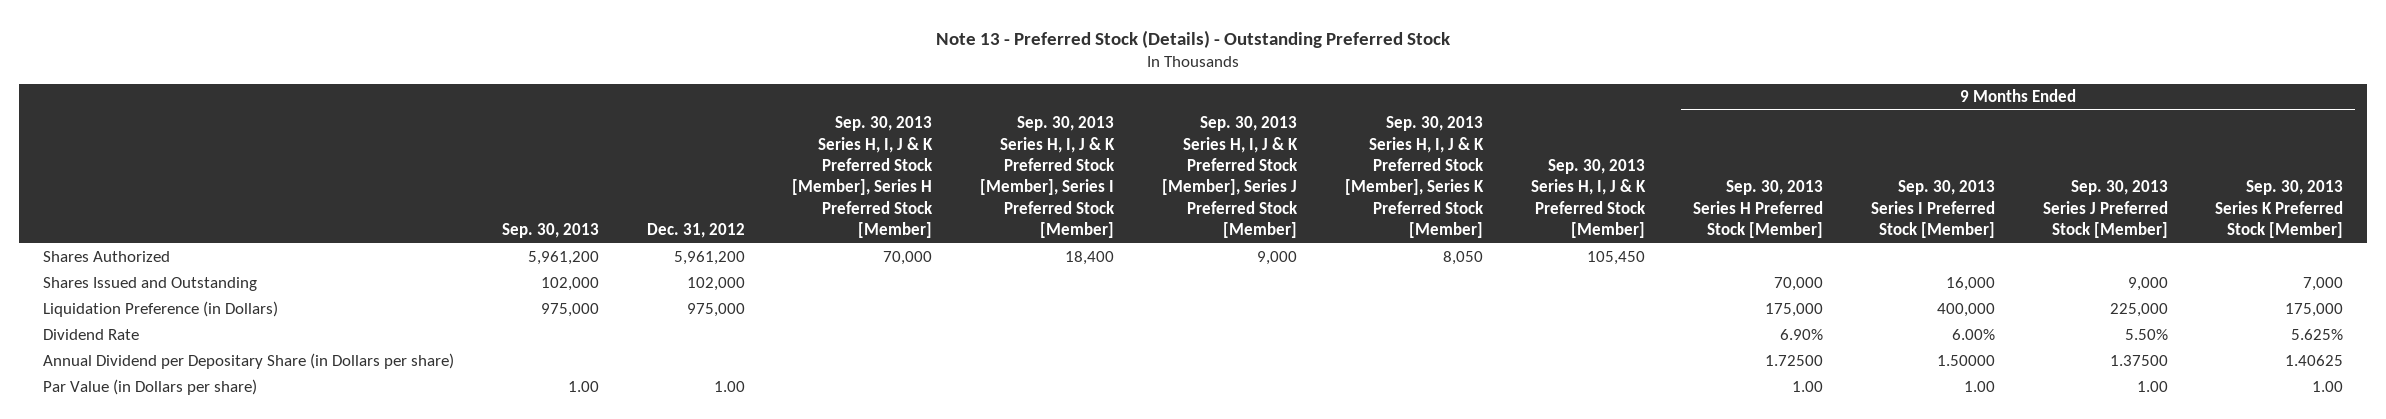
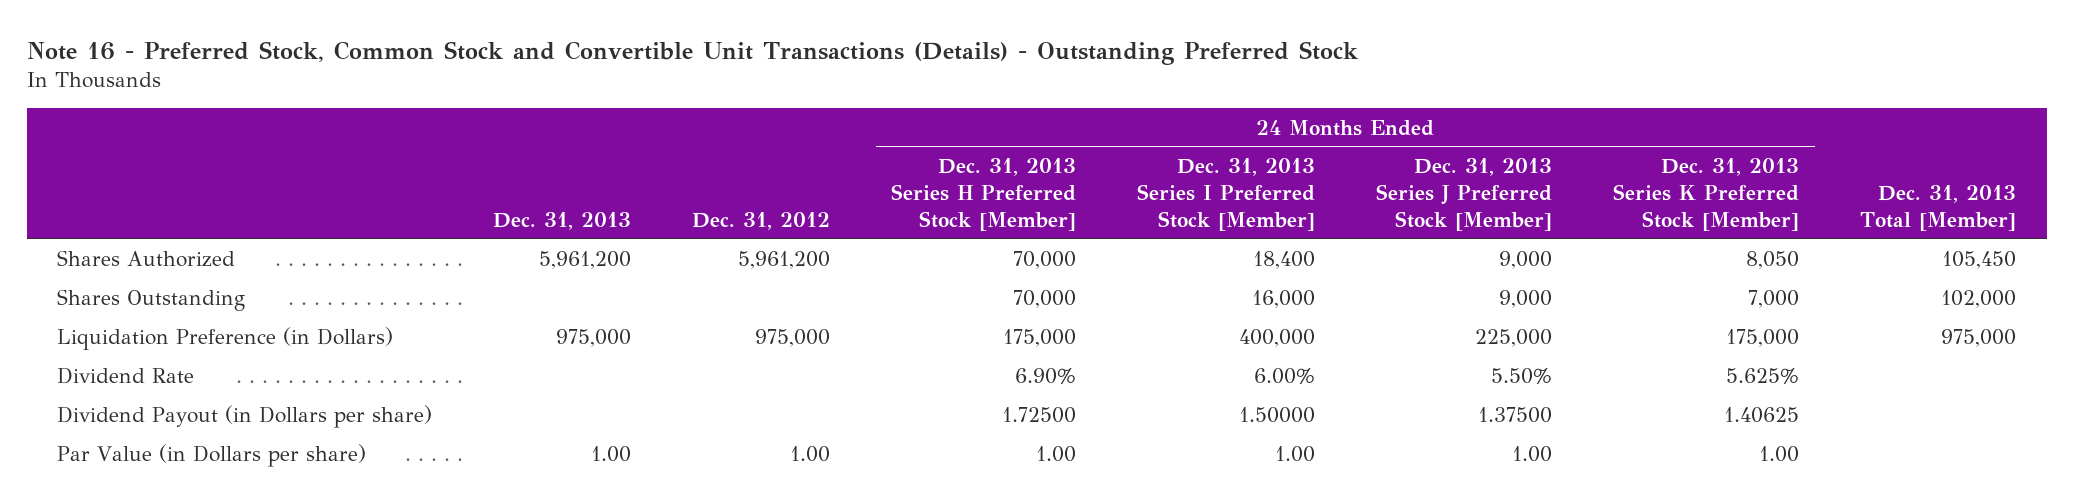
- Note 13 - Preferred Stock (Details) - Outstanding Preferred Stock
+ Note 16 - Preferred Stock, Common Stock and Convertible Unit Transactions (Details) - Outstanding Preferred Stock
- | Sep. 30, 2013 | Dec. 31, 2012 | Sep. 30, 2013 Series H, I, J & K Preferred Stock [Member], Series H Preferred Stock [Member] | Sep. 30, 2013 Series H, I, J & K Preferred Stock [Member], Series I Preferred Stock [Member] | Sep. 30, 2013 Series H, I, J & K Preferred Stock [Member], Series J Preferred Stock [Member] | Sep. 30, 2013 Series H, I, J & K Preferred Stock [Member], Series K Preferred Stock [Member] | Sep. 30, 2013 Series H, I, J & K Preferred Stock [Member] | 9 Months Ended Sep. 30, 2013 Series H Preferred Stock [Member] | 9 Months Ended Sep. 30, 2013 Series I Preferred Stock [Member] | 9 Months Ended Sep. 30, 2013 Series J Preferred Stock [Member] | 9 Months Ended Sep. 30, 2013 Series K Preferred Stock [Member]
+ | Dec. 31, 2013 | Dec. 31, 2012 | 24 Months Ended Dec. 31, 2013 Series H Preferred Stock [Member] | 24 Months Ended Dec. 31, 2013 Series I Preferred Stock [Member] | 24 Months Ended Dec. 31, 2013 Series J Preferred Stock [Member] | 24 Months Ended Dec. 31, 2013 Series K Preferred Stock [Member] | Dec. 31, 2013 Total [Member]
- Shares Issued and Outstanding | 102,000 | 102,000 | | | | | | 70,000 | 16,000 | 9,000 | 7,000
+ Shares Outstanding | | | 70,000 | 16,000 | 9,000 | 7,000 | 102,000
- Annual Dividend per Depositary Share (in Dollars per share) | | | | | | | | 1.72500 | 1.50000 | 1.37500 | 1.40625
+ Dividend Payout (in Dollars per share) | | | 1.72500 | 1.50000 | 1.37500 | 1.40625 |

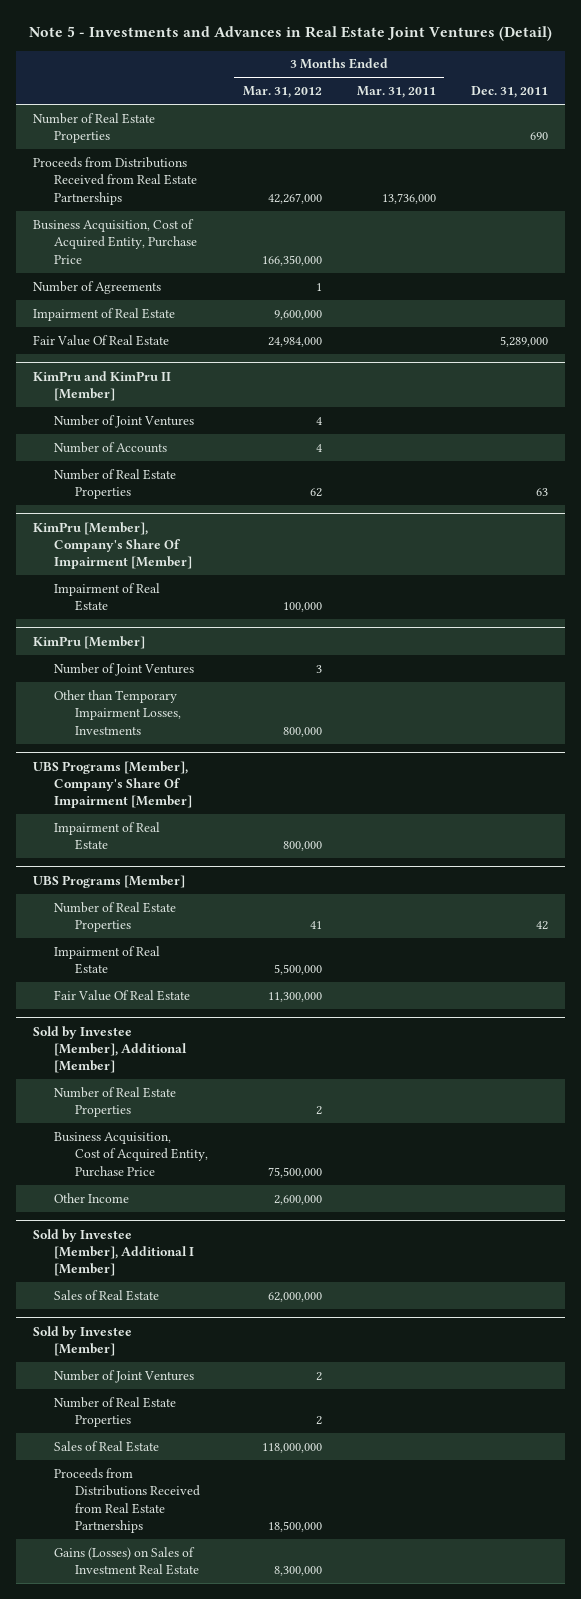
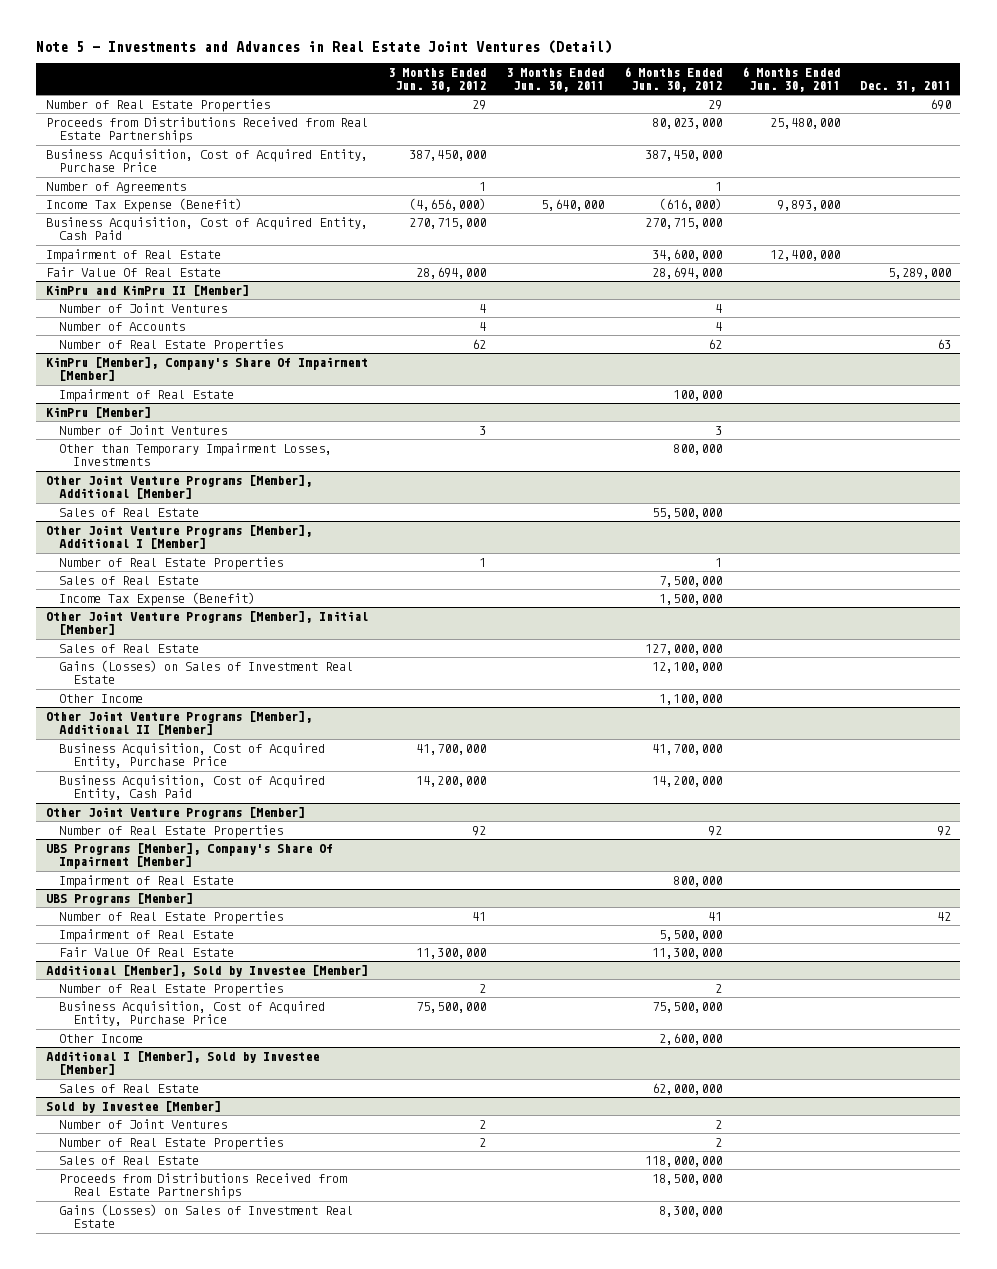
- | 3 Months Ended Mar. 31, 2012 | 3 Months Ended Mar. 31, 2011 | Dec. 31, 2011
+ | 3 Months Ended Jun. 30, 2012 | 3 Months Ended Jun. 30, 2011 | 6 Months Ended Jun. 30, 2012 | 6 Months Ended Jun. 30, 2011 | Dec. 31, 2011
+ Income Tax Expense (Benefit) | (4,656,000) | 5,640,000 | (616,000) | 9,893,000 |
+ Business Acquisition, Cost of Acquired Entity, Cash Paid | 270,715,000 | | 270,715,000 | |
+ Other Joint Venture Programs [Member], Additional [Member]
+ Sales of Real Estate | | | 55,500,000 | |
+ Other Joint Venture Programs [Member], Additional I [Member]
+ Number of Real Estate Properties | 1 | | 1 | |
+ Sales of Real Estate | | | 7,500,000 | |
+ Income Tax Expense (Benefit) | | | 1,500,000 | |
+ Other Joint Venture Programs [Member], Initial [Member]
+ Sales of Real Estate | | | 127,000,000 | |
+ Gains (Losses) on Sales of Investment Real Estate | | | 12,100,000 | |
+ Other Income | | | 1,100,000 | |
+ Other Joint Venture Programs [Member], Additional II [Member]
+ Business Acquisition, Cost of Acquired Entity, Purchase Price | 41,700,000 | | 41,700,000 | |
+ Business Acquisition, Cost of Acquired Entity, Cash Paid | 14,200,000 | | 14,200,000 | |
+ Other Joint Venture Programs [Member]
+ Number of Real Estate Properties | 92 | | 92 | | 92
- Sold by Investee [Member], Additional [Member]
+ Additional [Member], Sold by Investee [Member]
- Sold by Investee [Member], Additional I [Member]
+ Additional I [Member], Sold by Investee [Member]

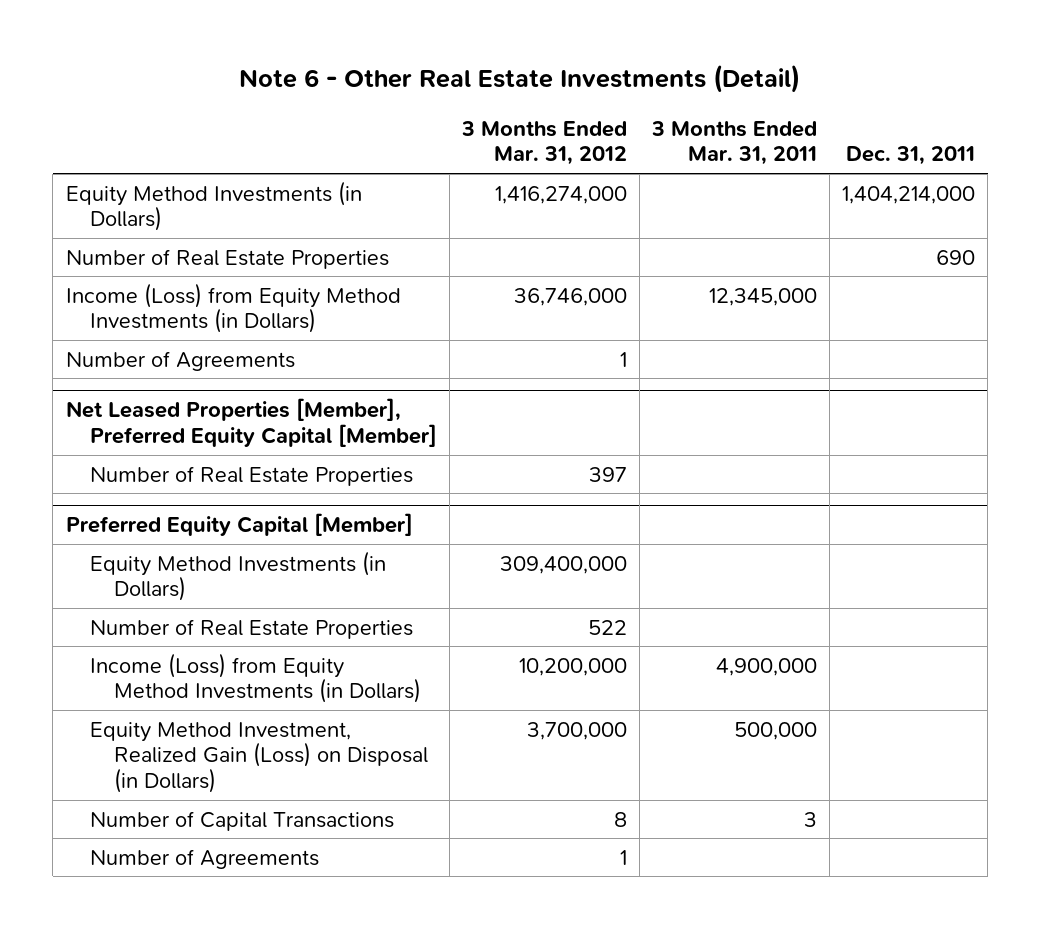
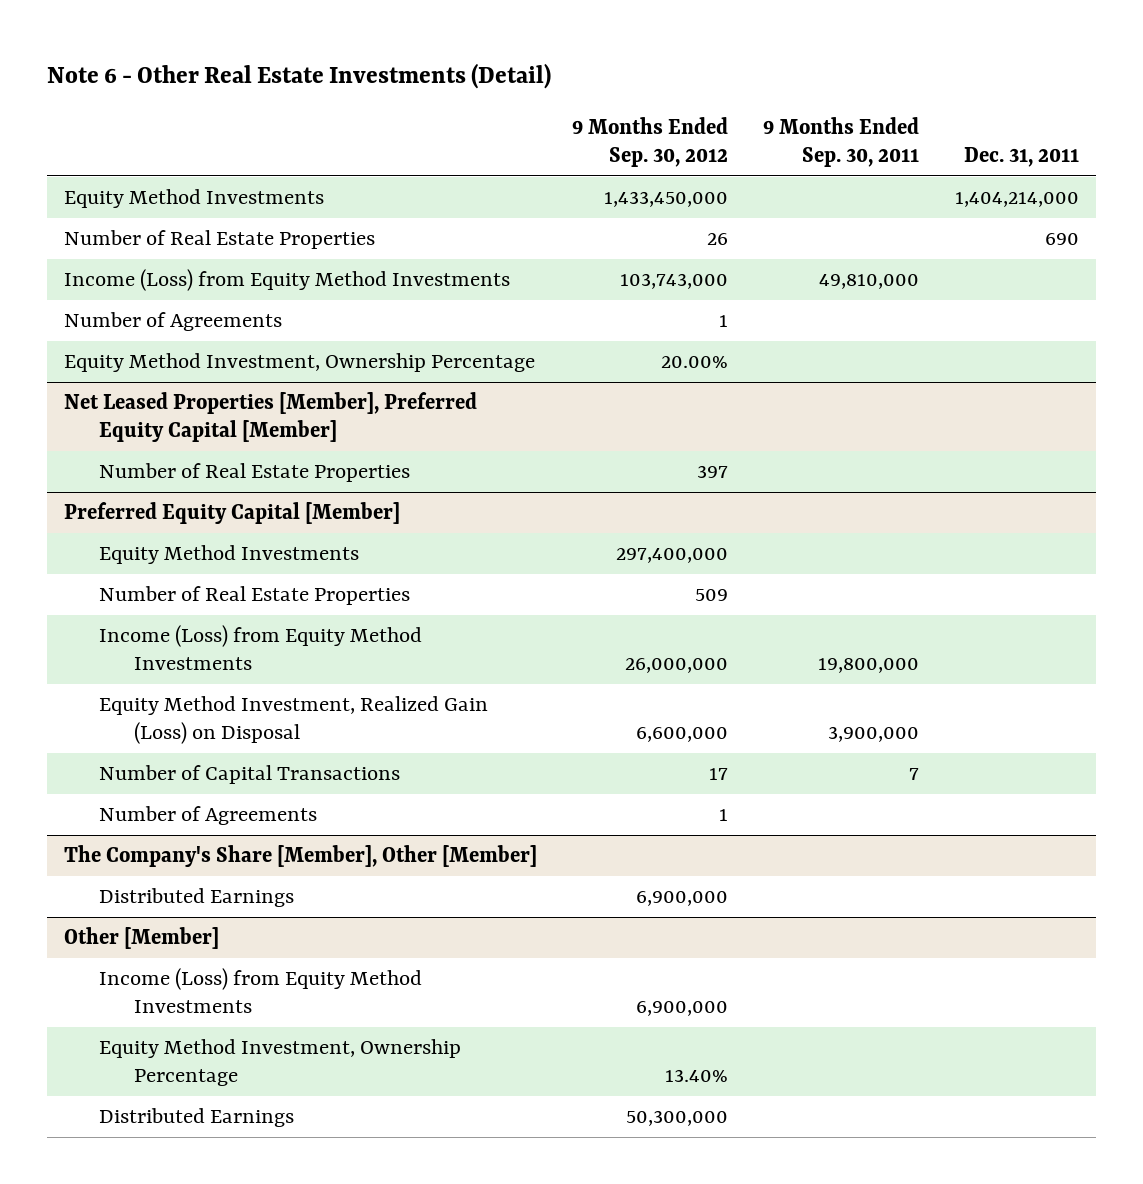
- | 3 Months Ended Mar. 31, 2012 | 3 Months Ended Mar. 31, 2011 | Dec. 31, 2011
+ | 9 Months Ended Sep. 30, 2012 | 9 Months Ended Sep. 30, 2011 | Dec. 31, 2011
- Equity Method Investments (in Dollars) | 1,416,274,000 | | 1,404,214,000
+ Equity Method Investments | 1,433,450,000 | | 1,404,214,000
- Income (Loss) from Equity Method Investments (in Dollars) | 36,746,000 | 12,345,000 |
+ Income (Loss) from Equity Method Investments | 103,743,000 | 49,810,000 |
+ Equity Method Investment, Ownership Percentage | 20.00% | |
@ Preferred Equity Capital [Member]
- Equity Method Investments (in Dollars) | 309,400,000 | |
+ Equity Method Investments | 297,400,000 | |
- Income (Loss) from Equity Method Investments (in Dollars) | 10,200,000 | 4,900,000 |
- Equity Method Investment, Realized Gain (Loss) on Disposal (in Dollars) | 3,700,000 | 500,000 |
+ Income (Loss) from Equity Method Investments | 26,000,000 | 19,800,000 |
+ Equity Method Investment, Realized Gain (Loss) on Disposal | 6,600,000 | 3,900,000 |
+ The Company's Share [Member], Other [Member]
+ Distributed Earnings | 6,900,000 | |
+ Other [Member]
+ Income (Loss) from Equity Method Investments | 6,900,000 | |
+ Equity Method Investment, Ownership Percentage | 13.40% | |
+ Distributed Earnings | 50,300,000 | |

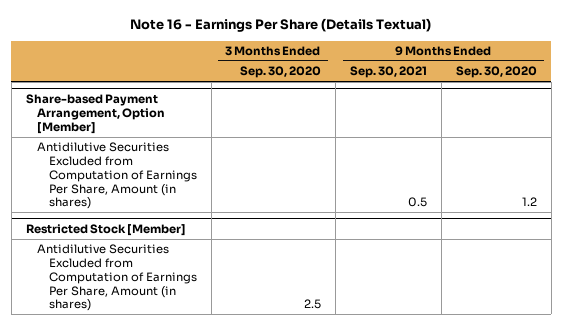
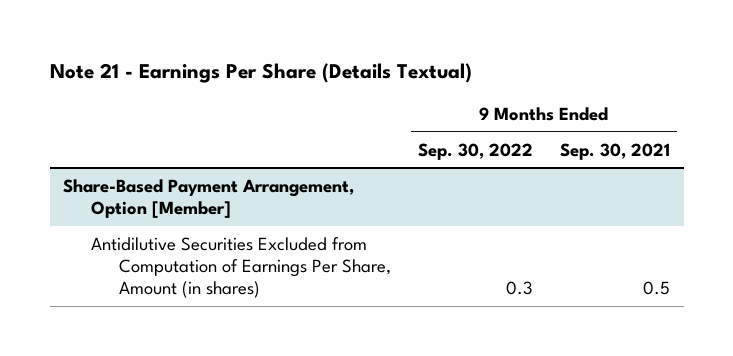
- Note 16 - Earnings Per Share (Details Textual)
+ Note 21 - Earnings Per Share (Details Textual)
- | 3 Months Ended Sep. 30, 2020 | 9 Months Ended Sep. 30, 2021 | 9 Months Ended Sep. 30, 2020
+ | 9 Months Ended Sep. 30, 2022 | 9 Months Ended Sep. 30, 2021
- Share-based Payment Arrangement, Option [Member]
+ Share-Based Payment Arrangement, Option [Member]
- Restricted Stock [Member]
- Antidilutive Securities Excluded from Computation of Earnings Per Share, Amount (in shares) | 2.5 | |

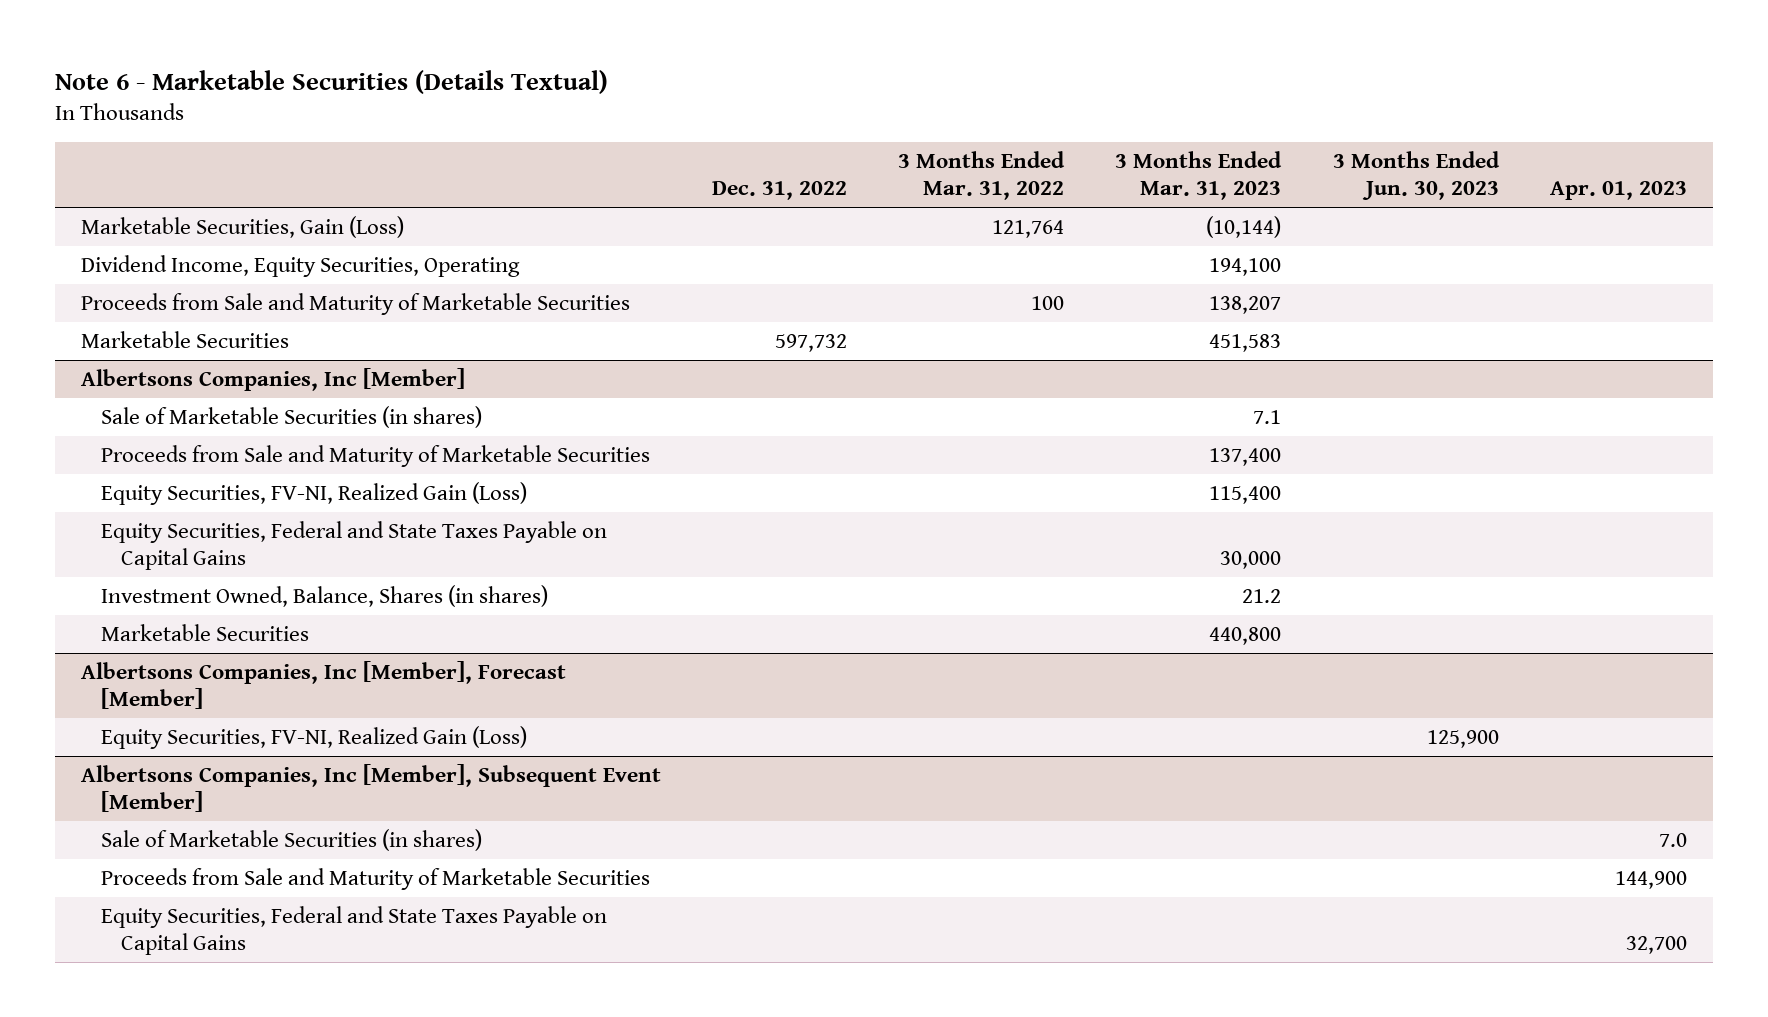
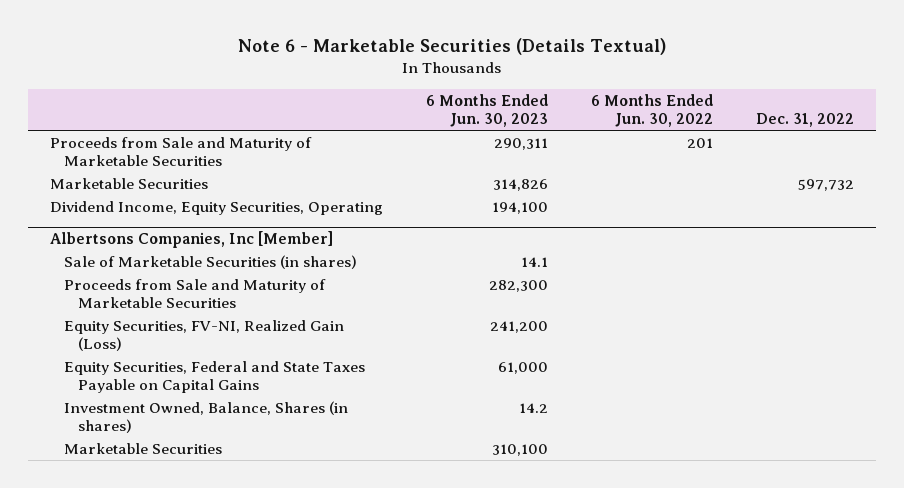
- | Dec. 31, 2022 | 3 Months Ended Mar. 31, 2022 | 3 Months Ended Mar. 31, 2023 | 3 Months Ended Jun. 30, 2023 | Apr. 01, 2023
+ | 6 Months Ended Jun. 30, 2023 | 6 Months Ended Jun. 30, 2022 | Dec. 31, 2022
- Marketable Securities, Gain (Loss) | | 121,764 | (10,144) | |
moved down: Dividend Income, Equity Securities, Operating | 194,100 | |
- Albertsons Companies, Inc [Member], Forecast [Member]
- Equity Securities, FV-NI, Realized Gain (Loss) | | | | 125,900 |
- Albertsons Companies, Inc [Member], Subsequent Event [Member]
- Sale of Marketable Securities (in shares) | | | | | 7.0
- Proceeds from Sale and Maturity of Marketable Securities | | | | | 144,900
- Equity Securities, Federal and State Taxes Payable on Capital Gains | | | | | 32,700

